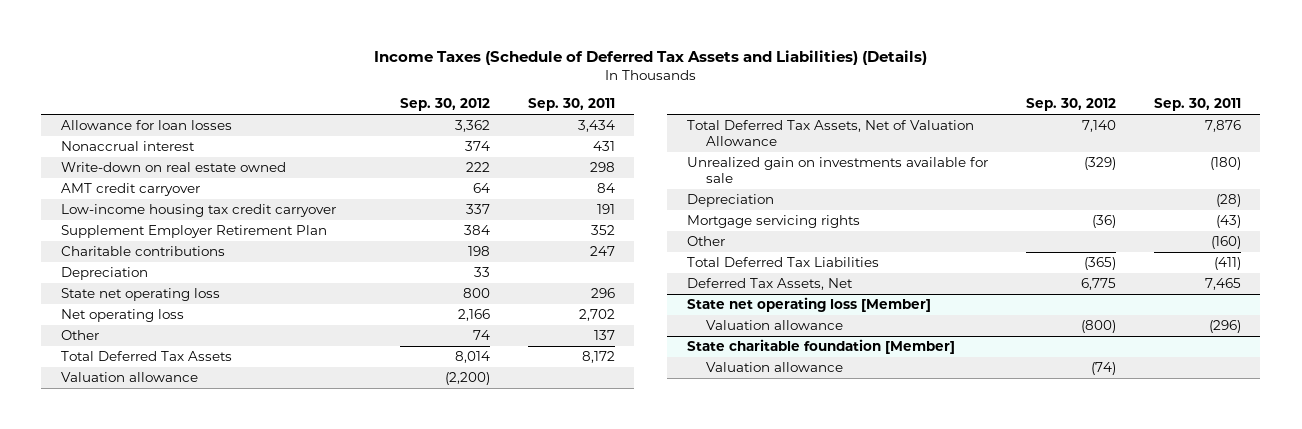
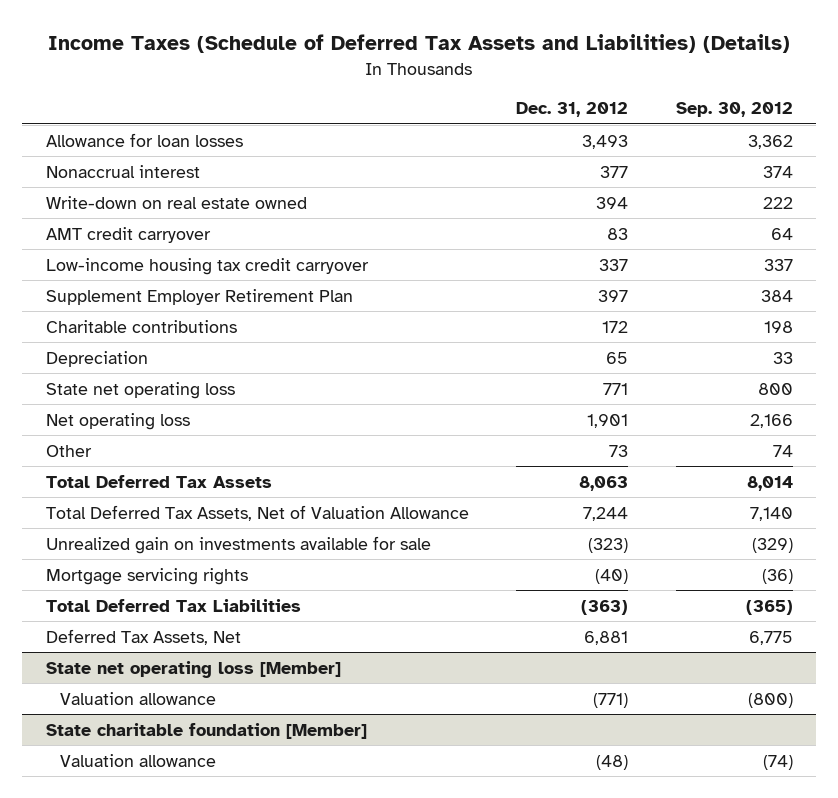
- | Sep. 30, 2012 | Sep. 30, 2011
+ | Dec. 31, 2012 | Sep. 30, 2012
- Valuation allowance | (2,200) |
- Depreciation | | (28)
- Other | | (160)

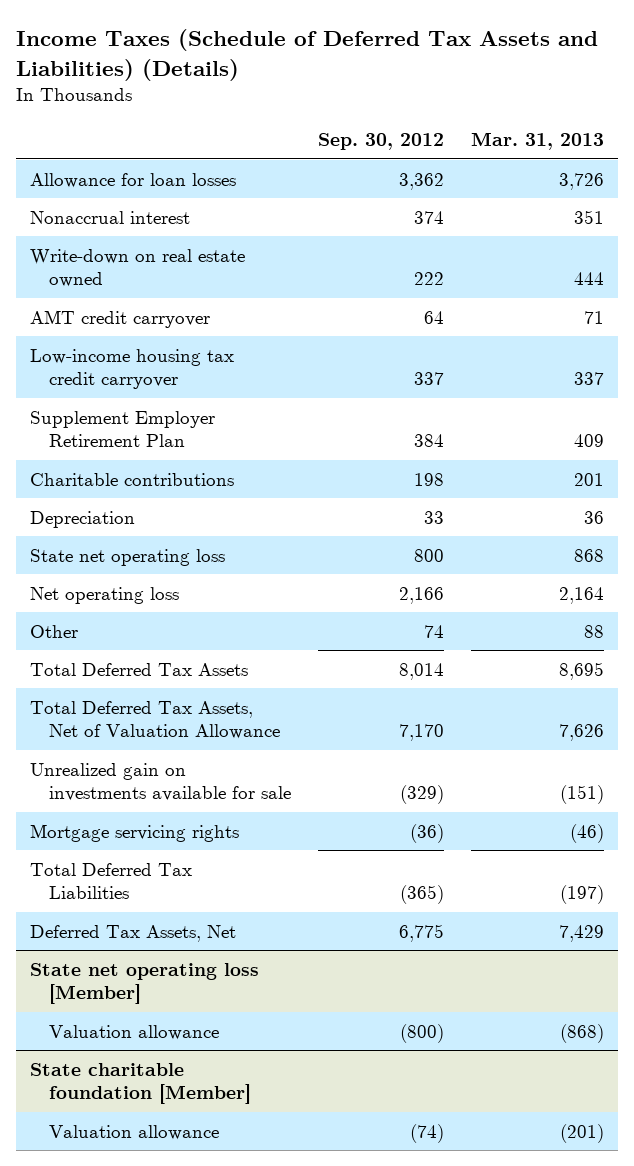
- | Dec. 31, 2012 | Sep. 30, 2012
+ | Sep. 30, 2012 | Mar. 31, 2013
- Total Deferred Tax Assets, Net of Valuation Allowance | 7,244 | 7,140
+ Total Deferred Tax Assets, Net of Valuation Allowance | 7,170 | 7,626

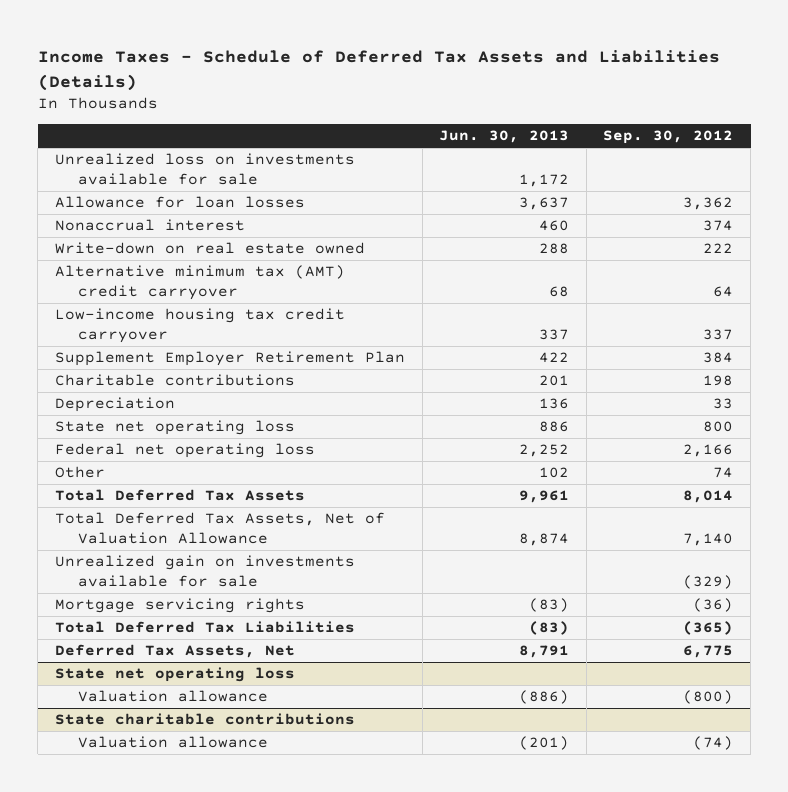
- Income Taxes (Schedule of Deferred Tax Assets and Liabilities) (Details)
+ Income Taxes - Schedule of Deferred Tax Assets and Liabilities (Details)
- | Sep. 30, 2012 | Mar. 31, 2013
+ | Jun. 30, 2013 | Sep. 30, 2012
+ Unrealized loss on investments available for sale | 1,172 |
- AMT credit carryover | 64 | 71
+ Alternative minimum tax (AMT) credit carryover | 68 | 64
- Net operating loss | 2,166 | 2,164
+ Federal net operating loss | 2,252 | 2,166
- Total Deferred Tax Assets, Net of Valuation Allowance | 7,170 | 7,626
+ Total Deferred Tax Assets, Net of Valuation Allowance | 8,874 | 7,140
- State net operating loss [Member]
+ State net operating loss
- State charitable foundation [Member]
+ State charitable contributions

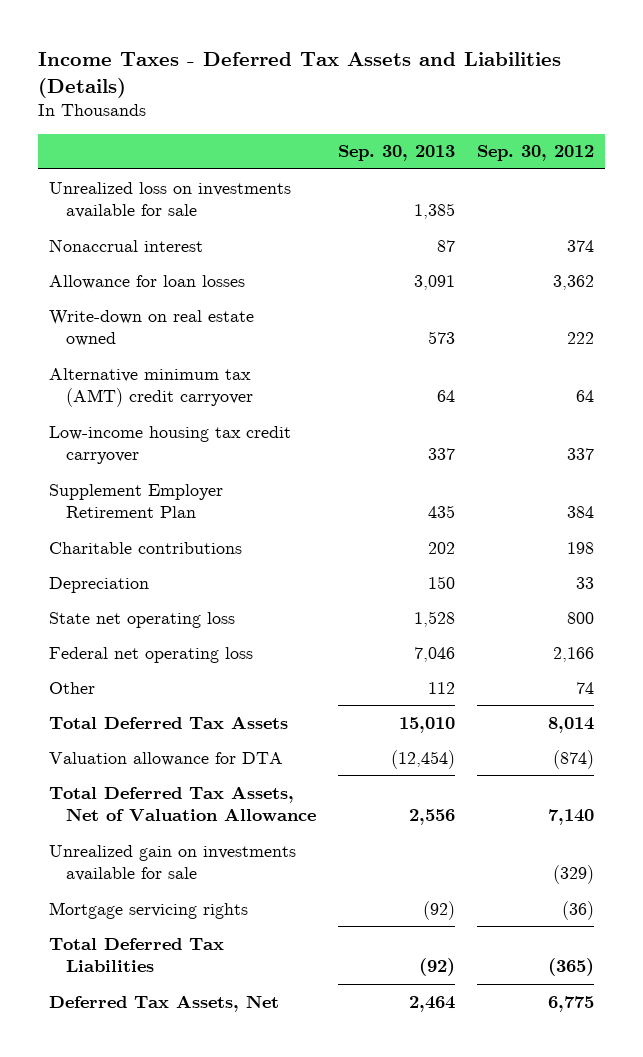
- Income Taxes - Schedule of Deferred Tax Assets and Liabilities (Details)
+ Income Taxes - Deferred Tax Assets and Liabilities (Details)
- | Jun. 30, 2013 | Sep. 30, 2012
+ | Sep. 30, 2013 | Sep. 30, 2012
moved down: Allowance for loan losses | 3,091 | 3,362
+ Valuation allowance for DTA | (12,454) | (874)
- State net operating loss
- Valuation allowance | (886) | (800)
- State charitable contributions
- Valuation allowance | (201) | (74)

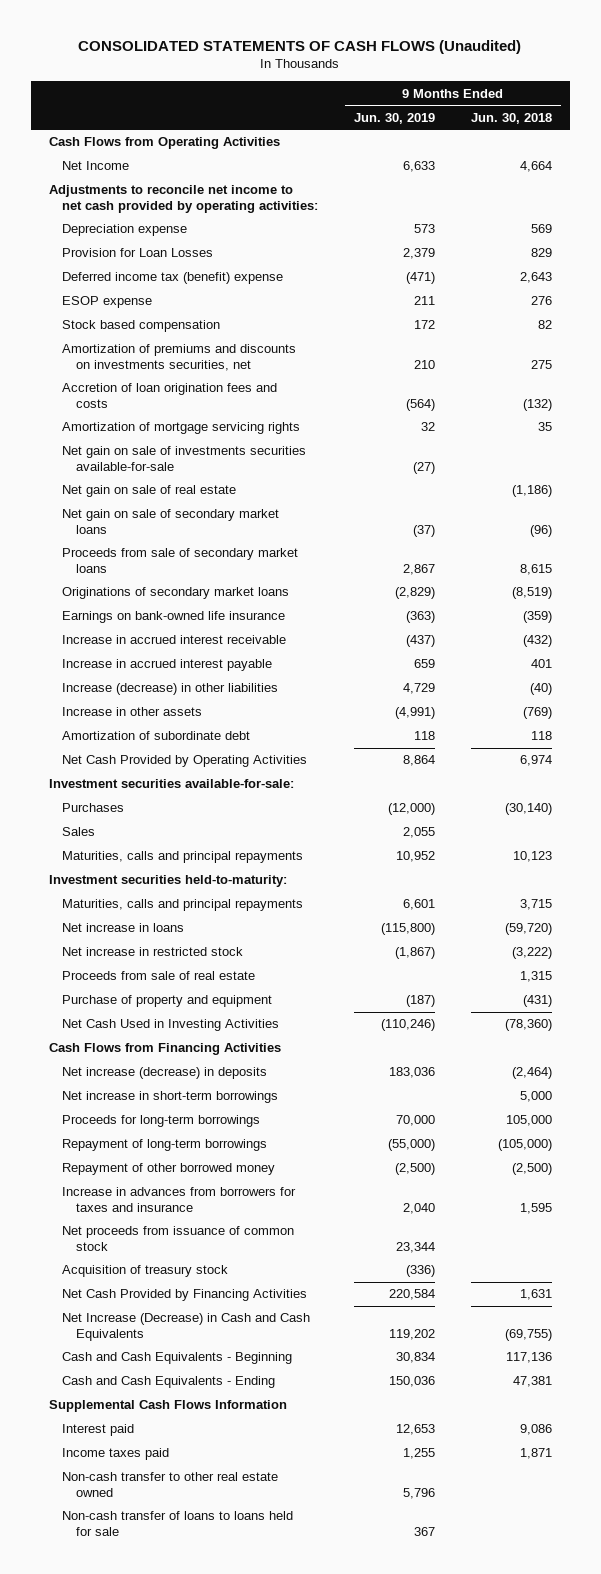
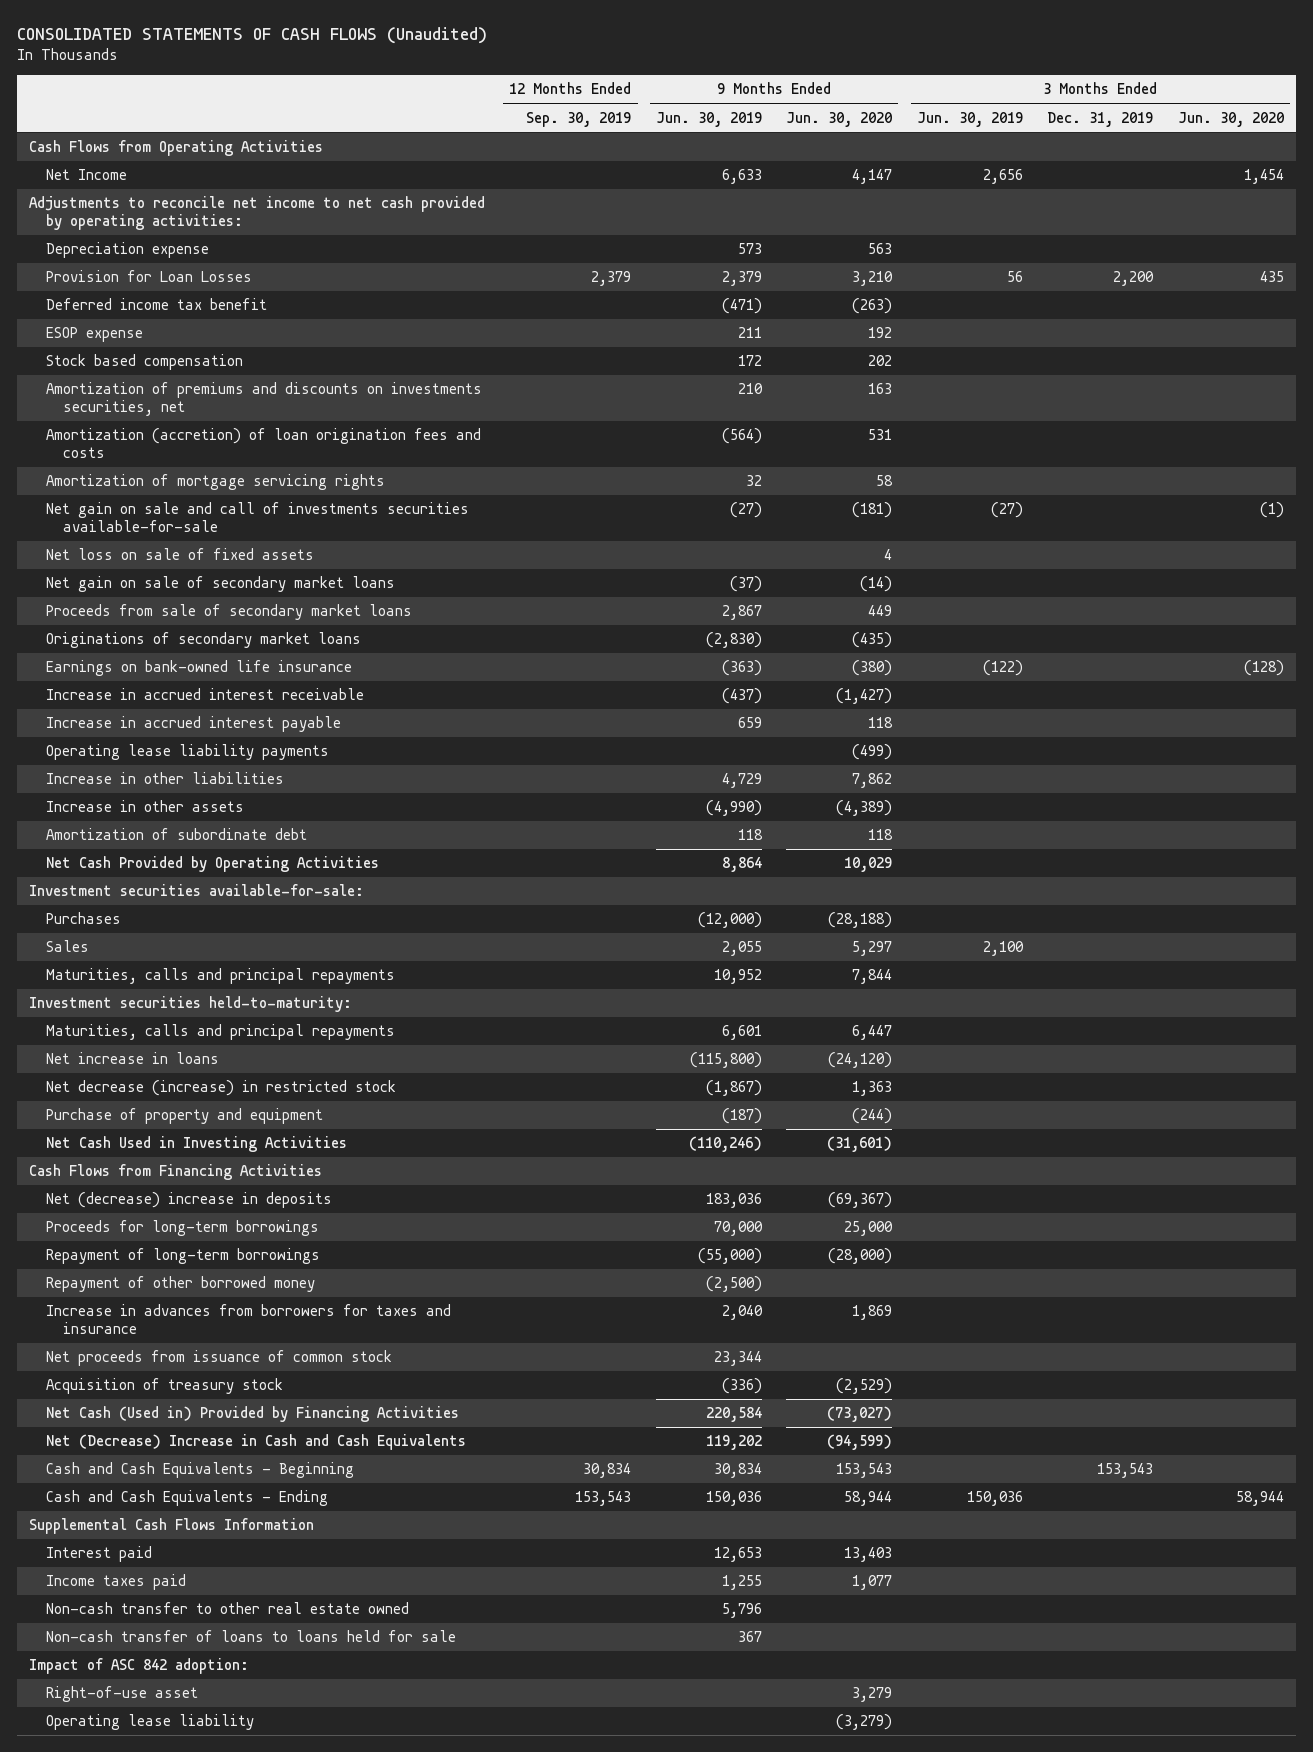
- | 9 Months Ended Jun. 30, 2019 | 9 Months Ended Jun. 30, 2018
+ | 12 Months Ended Sep. 30, 2019 | 9 Months Ended Jun. 30, 2019 | 9 Months Ended Jun. 30, 2020 | 3 Months Ended Jun. 30, 2019 | 3 Months Ended Dec. 31, 2019 | 3 Months Ended Jun. 30, 2020
- Deferred income tax (benefit) expense | (471) | 2,643
+ Deferred income tax benefit | | (471) | (263) | | |
- Accretion of loan origination fees and costs | (564) | (132)
+ Amortization (accretion) of loan origination fees and costs | | (564) | 531 | | |
- Net gain on sale of investments securities available-for-sale | (27) |
- Net gain on sale of real estate | | (1,186)
+ Net gain on sale and call of investments securities available-for-sale | | (27) | (181) | (27) | | (1)
+ Net loss on sale of fixed assets | | | 4 | | |
- Originations of secondary market loans | (2,829) | (8,519)
+ Originations of secondary market loans | | (2,830) | (435) | | |
- Increase (decrease) in other liabilities | 4,729 | (40)
- Increase in other assets | (4,991) | (769)
+ Operating lease liability payments | | | (499) | | |
+ Increase in other liabilities | | 4,729 | 7,862 | | |
+ Increase in other assets | | (4,990) | (4,389) | | |
- Net increase in restricted stock | (1,867) | (3,222)
- Proceeds from sale of real estate | | 1,315
+ Net decrease (increase) in restricted stock | | (1,867) | 1,363 | | |
- Net increase (decrease) in deposits | 183,036 | (2,464)
- Net increase in short-term borrowings | | 5,000
+ Net (decrease) increase in deposits | | 183,036 | (69,367) | | |
- Net Cash Provided by Financing Activities | 220,584 | 1,631
- Net Increase (Decrease) in Cash and Cash Equivalents | 119,202 | (69,755)
+ Net Cash (Used in) Provided by Financing Activities | | 220,584 | (73,027) | | |
+ Net (Decrease) Increase in Cash and Cash Equivalents | | 119,202 | (94,599) | | |
+ Impact of ASC 842 adoption:
+ Right-of-use asset | | | 3,279 | | |
+ Operating lease liability | | | (3,279) | | |

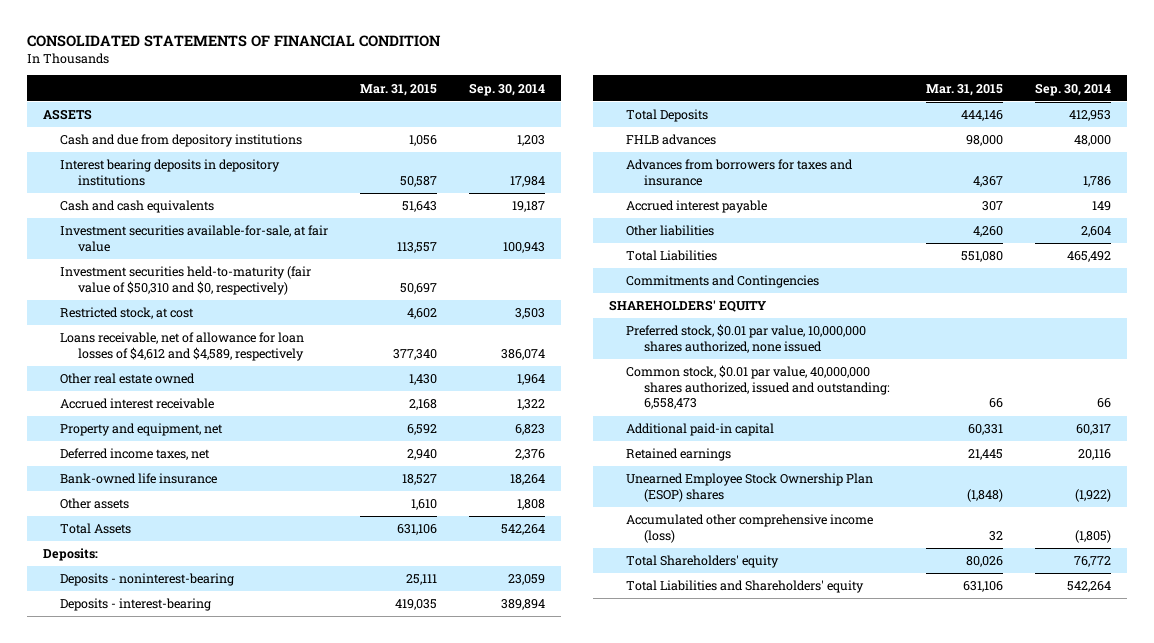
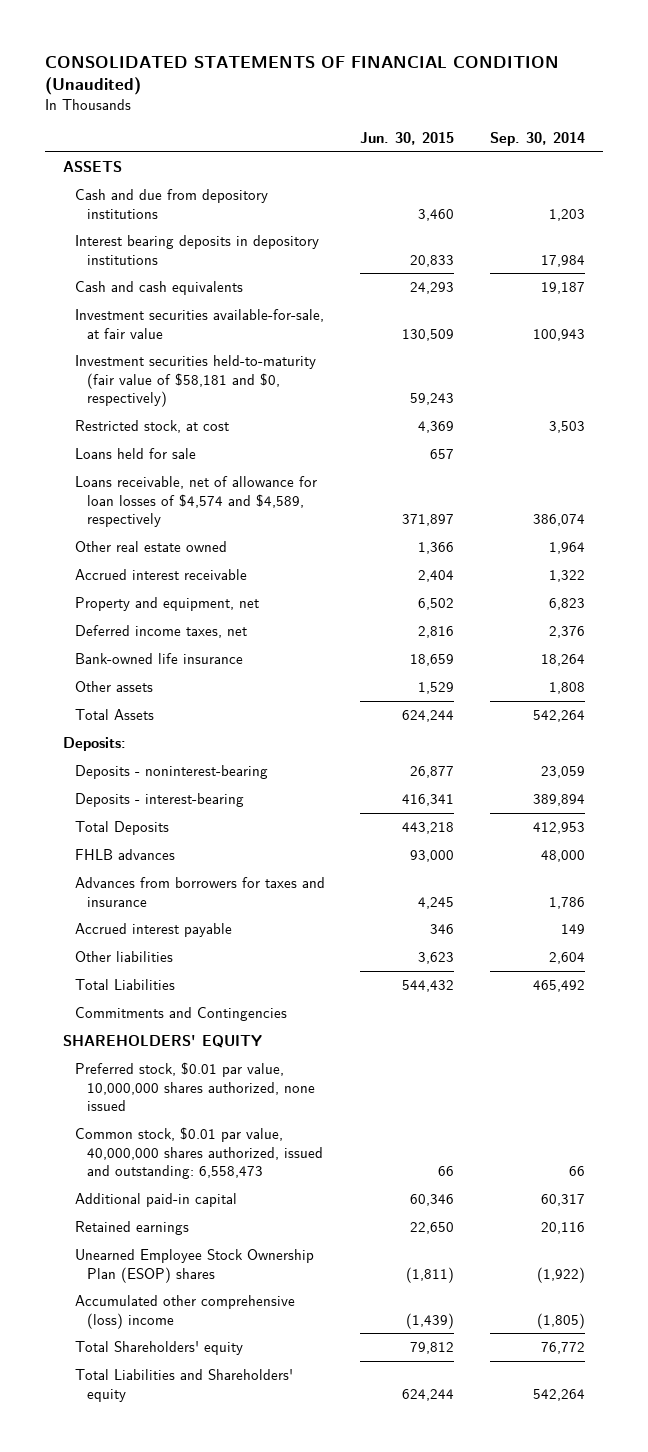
- CONSOLIDATED STATEMENTS OF FINANCIAL CONDITION
+ CONSOLIDATED STATEMENTS OF FINANCIAL CONDITION (Unaudited)
- | Mar. 31, 2015 | Sep. 30, 2014
+ | Jun. 30, 2015 | Sep. 30, 2014
- Investment securities held-to-maturity (fair value of $50,310 and $0, respectively) | 50,697 |
+ Investment securities held-to-maturity (fair value of $58,181 and $0, respectively) | 59,243 |
- Loans receivable, net of allowance for loan losses of $4,612 and $4,589, respectively | 377,340 | 386,074
+ Loans held for sale | 657 |
+ Loans receivable, net of allowance for loan losses of $4,574 and $4,589, respectively | 371,897 | 386,074
- Accumulated other comprehensive income (loss) | 32 | (1,805)
+ Accumulated other comprehensive (loss) income | (1,439) | (1,805)

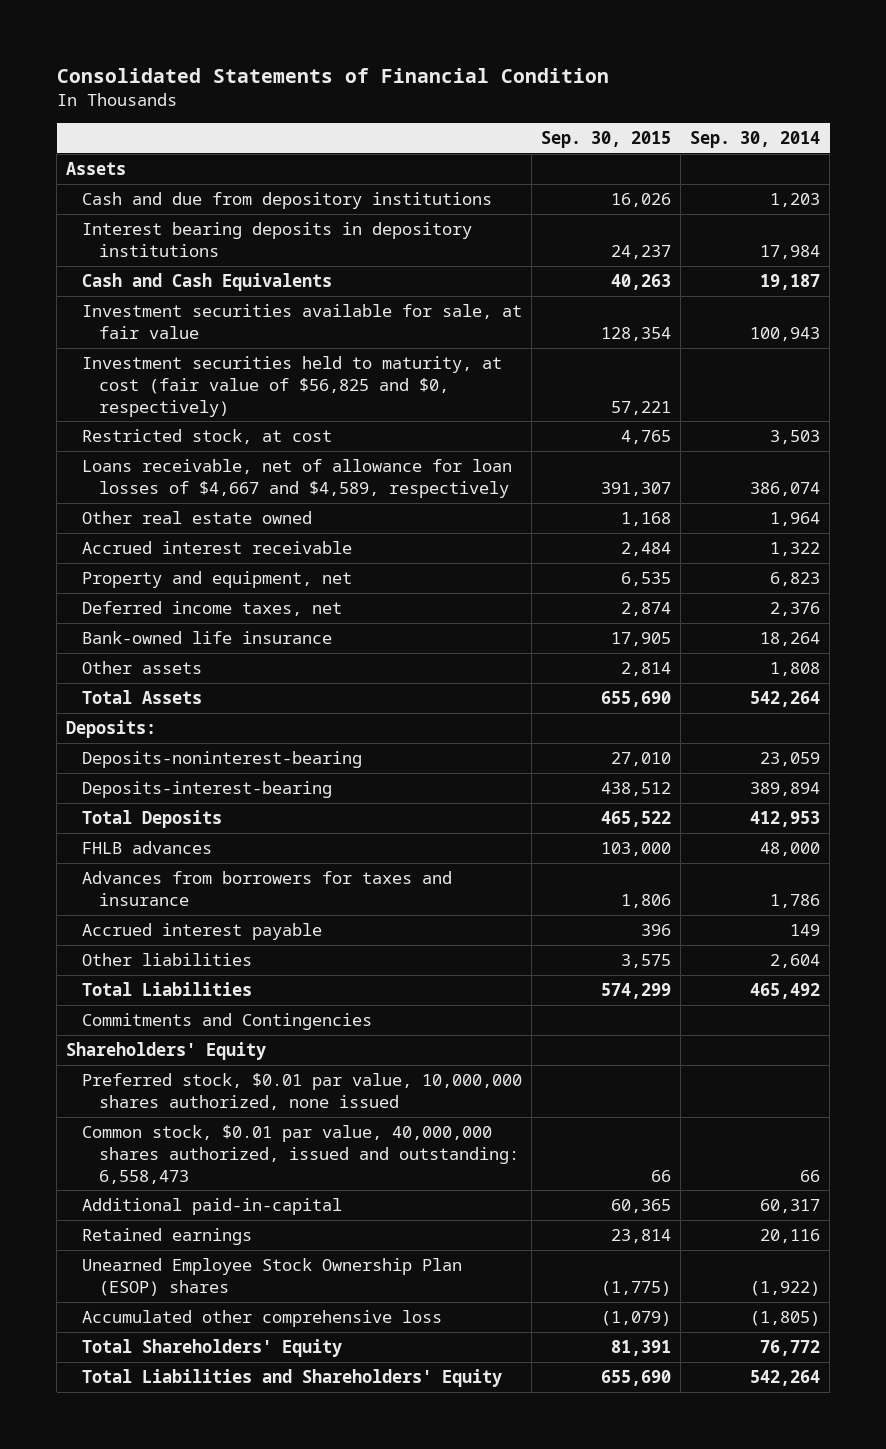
- CONSOLIDATED STATEMENTS OF FINANCIAL CONDITION (Unaudited)
+ Consolidated Statements of Financial Condition
- | Jun. 30, 2015 | Sep. 30, 2014
+ | Sep. 30, 2015 | Sep. 30, 2014
- ASSETS
+ Assets
- Cash and cash equivalents | 24,293 | 19,187
- Investment securities available-for-sale, at fair value | 130,509 | 100,943
- Investment securities held-to-maturity (fair value of $58,181 and $0, respectively) | 59,243 |
+ Cash and Cash Equivalents | 40,263 | 19,187
+ Investment securities available for sale, at fair value | 128,354 | 100,943
+ Investment securities held to maturity, at cost (fair value of $56,825 and $0, respectively) | 57,221 |
- Loans held for sale | 657 |
- Loans receivable, net of allowance for loan losses of $4,574 and $4,589, respectively | 371,897 | 386,074
+ Loans receivable, net of allowance for loan losses of $4,667 and $4,589, respectively | 391,307 | 386,074
- Deposits - noninterest-bearing | 26,877 | 23,059
- Deposits - interest-bearing | 416,341 | 389,894
+ Deposits-noninterest-bearing | 27,010 | 23,059
+ Deposits-interest-bearing | 438,512 | 389,894
- SHAREHOLDERS' EQUITY
+ Shareholders' Equity
- Additional paid-in capital | 60,346 | 60,317
+ Additional paid-in-capital | 60,365 | 60,317
- Accumulated other comprehensive (loss) income | (1,439) | (1,805)
- Total Shareholders' equity | 79,812 | 76,772
- Total Liabilities and Shareholders' equity | 624,244 | 542,264
+ Accumulated other comprehensive loss | (1,079) | (1,805)
+ Total Shareholders' Equity | 81,391 | 76,772
+ Total Liabilities and Shareholders' Equity | 655,690 | 542,264

